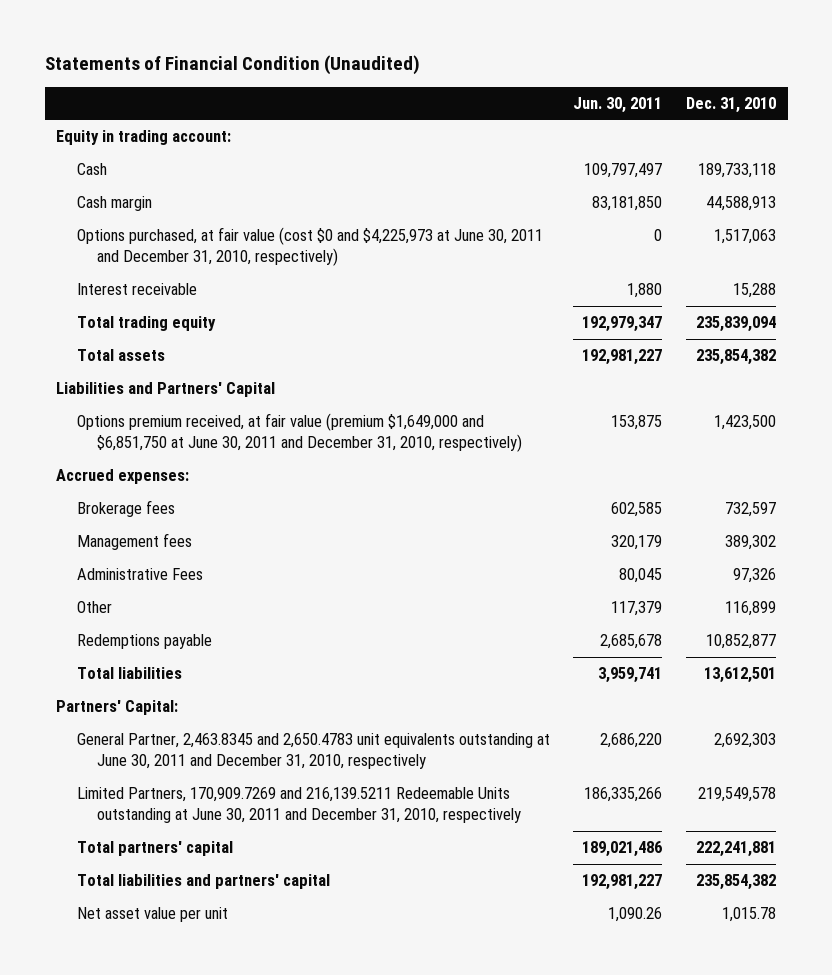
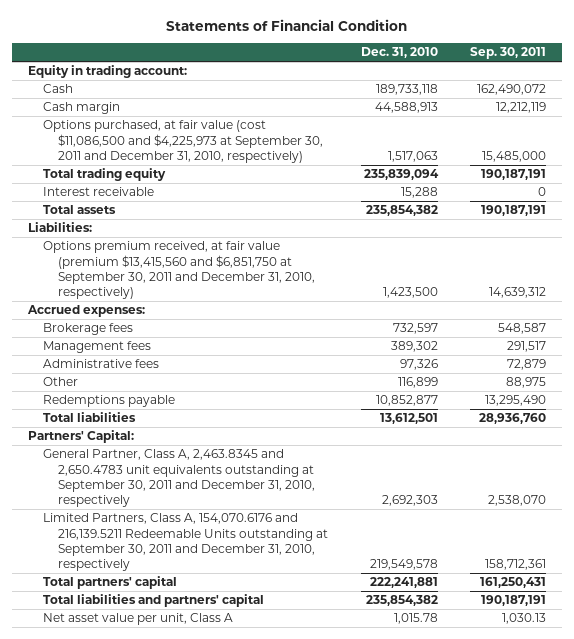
- Statements of Financial Condition (Unaudited)
+ Statements of Financial Condition
- | Jun. 30, 2011 | Dec. 31, 2010
+ | Dec. 31, 2010 | Sep. 30, 2011
- Options purchased, at fair value (cost $0 and $4,225,973 at June 30, 2011 and December 31, 2010, respectively) | 0 | 1,517,063
+ Options purchased, at fair value (cost $11,086,500 and $4,225,973 at September 30, 2011 and December 31, 2010, respectively) | 1,517,063 | 15,485,000
moved down: Interest receivable | 15,288 | 0
- Liabilities and Partners' Capital
- Options premium received, at fair value (premium $1,649,000 and $6,851,750 at June 30, 2011 and December 31, 2010, respectively) | 153,875 | 1,423,500
+ Liabilities:
+ Options premium received, at fair value (premium $13,415,560 and $6,851,750 at September 30, 2011 and December 31, 2010, respectively) | 1,423,500 | 14,639,312
- Administrative Fees | 80,045 | 97,326
+ Administrative fees | 97,326 | 72,879
- General Partner, 2,463.8345 and 2,650.4783 unit equivalents outstanding at June 30, 2011 and December 31, 2010, respectively | 2,686,220 | 2,692,303
- Limited Partners, 170,909.7269 and 216,139.5211 Redeemable Units outstanding at June 30, 2011 and December 31, 2010, respectively | 186,335,266 | 219,549,578
+ General Partner, Class A, 2,463.8345 and 2,650.4783 unit equivalents outstanding at September 30, 2011 and December 31, 2010, respectively | 2,692,303 | 2,538,070
+ Limited Partners, Class A, 154,070.6176 and 216,139.5211 Redeemable Units outstanding at September 30, 2011 and December 31, 2010, respectively | 219,549,578 | 158,712,361
- Net asset value per unit | 1,090.26 | 1,015.78
+ Net asset value per unit, Class A | 1,015.78 | 1,030.13

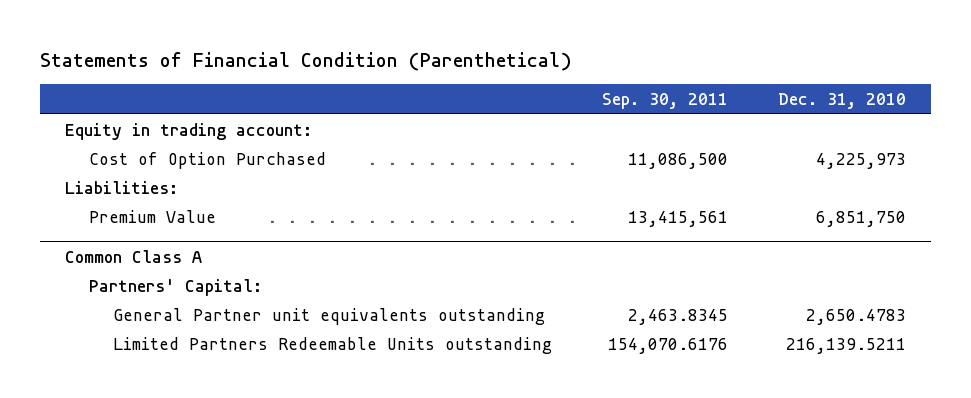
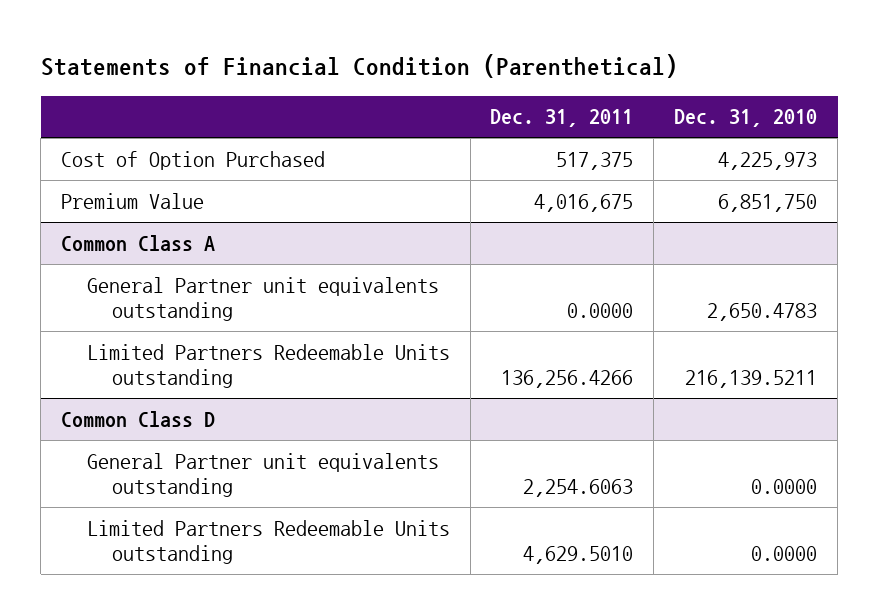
- | Sep. 30, 2011 | Dec. 31, 2010
+ | Dec. 31, 2011 | Dec. 31, 2010
- Equity in trading account:
- Liabilities:
@ Common Class A
- Partners' Capital:
+ Common Class D
+ General Partner unit equivalents outstanding | 2,254.6063 | 0.0000
+ Limited Partners Redeemable Units outstanding | 4,629.5010 | 0.0000

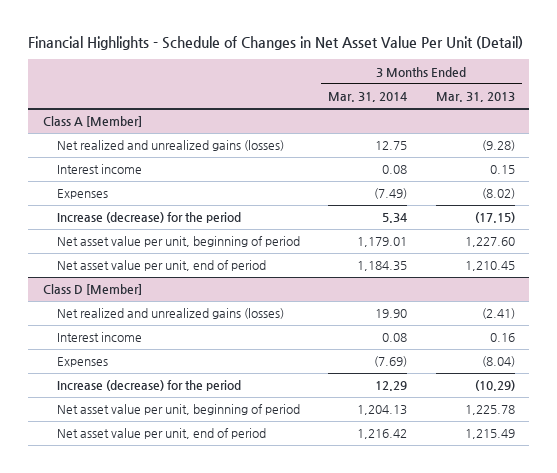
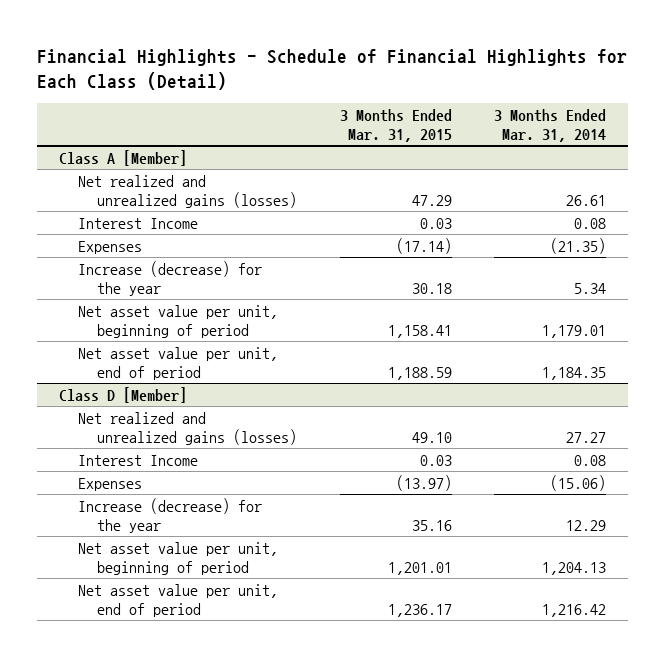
- Financial Highlights - Schedule of Changes in Net Asset Value Per Unit (Detail)
+ Financial Highlights - Schedule of Financial Highlights for Each Class (Detail)
- | 3 Months Ended Mar. 31, 2014 | 3 Months Ended Mar. 31, 2013
+ | 3 Months Ended Mar. 31, 2015 | 3 Months Ended Mar. 31, 2014
@ Class A [Member]
- Net realized and unrealized gains (losses) | 12.75 | (9.28)
- Interest income | 0.08 | 0.15
- Expenses | (7.49) | (8.02)
- Increase (decrease) for the period | 5.34 | (17.15)
+ Net realized and unrealized gains (losses) | 47.29 | 26.61
+ Interest Income | 0.03 | 0.08
+ Expenses | (17.14) | (21.35)
+ Increase (decrease) for the year | 30.18 | 5.34
@ Class D [Member]
- Net realized and unrealized gains (losses) | 19.90 | (2.41)
- Interest income | 0.08 | 0.16
- Expenses | (7.69) | (8.04)
- Increase (decrease) for the period | 12.29 | (10.29)
+ Net realized and unrealized gains (losses) | 49.10 | 27.27
+ Interest Income | 0.03 | 0.08
+ Expenses | (13.97) | (15.06)
+ Increase (decrease) for the year | 35.16 | 12.29

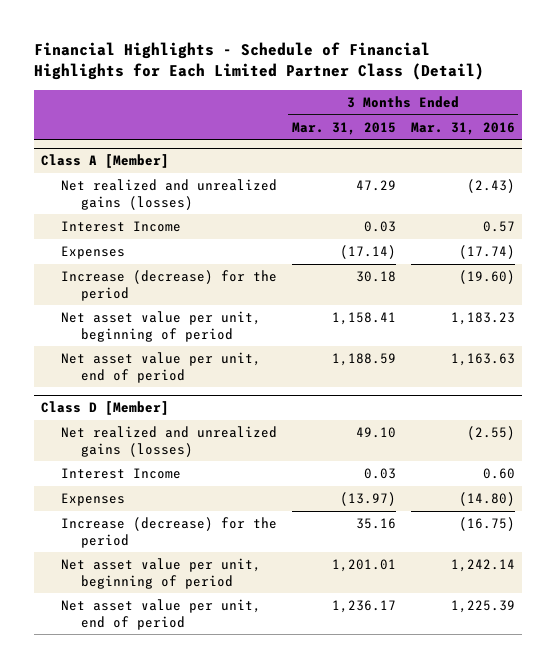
- Financial Highlights - Schedule of Financial Highlights for Each Class (Detail)
+ Financial Highlights - Schedule of Financial Highlights for Each Limited Partner Class (Detail)
- | 3 Months Ended Mar. 31, 2015 | 3 Months Ended Mar. 31, 2014
+ | 3 Months Ended Mar. 31, 2015 | 3 Months Ended Mar. 31, 2016
@ Class A [Member]
- Increase (decrease) for the year | 30.18 | 5.34
+ Increase (decrease) for the period | 30.18 | (19.60)
@ Class D [Member]
- Increase (decrease) for the year | 35.16 | 12.29
+ Increase (decrease) for the period | 35.16 | (16.75)

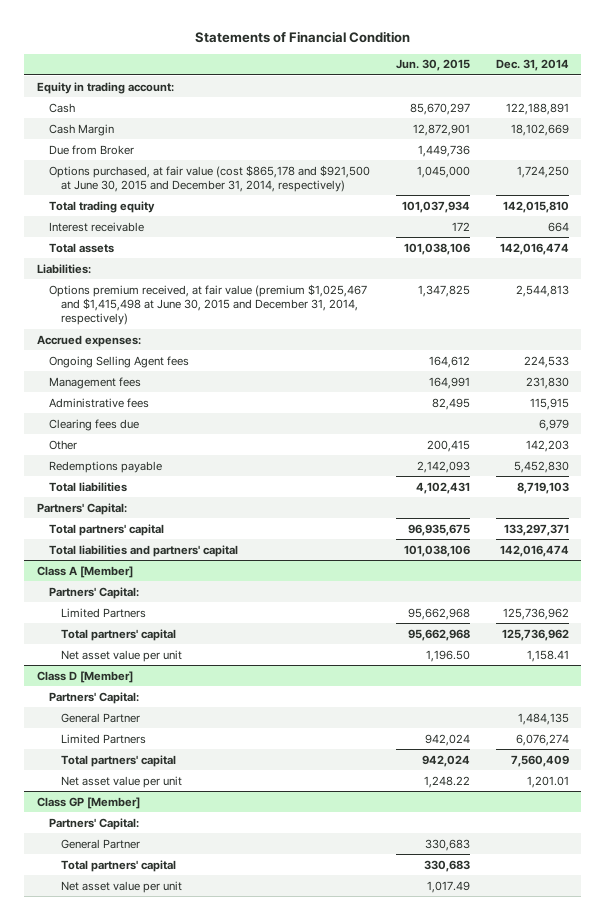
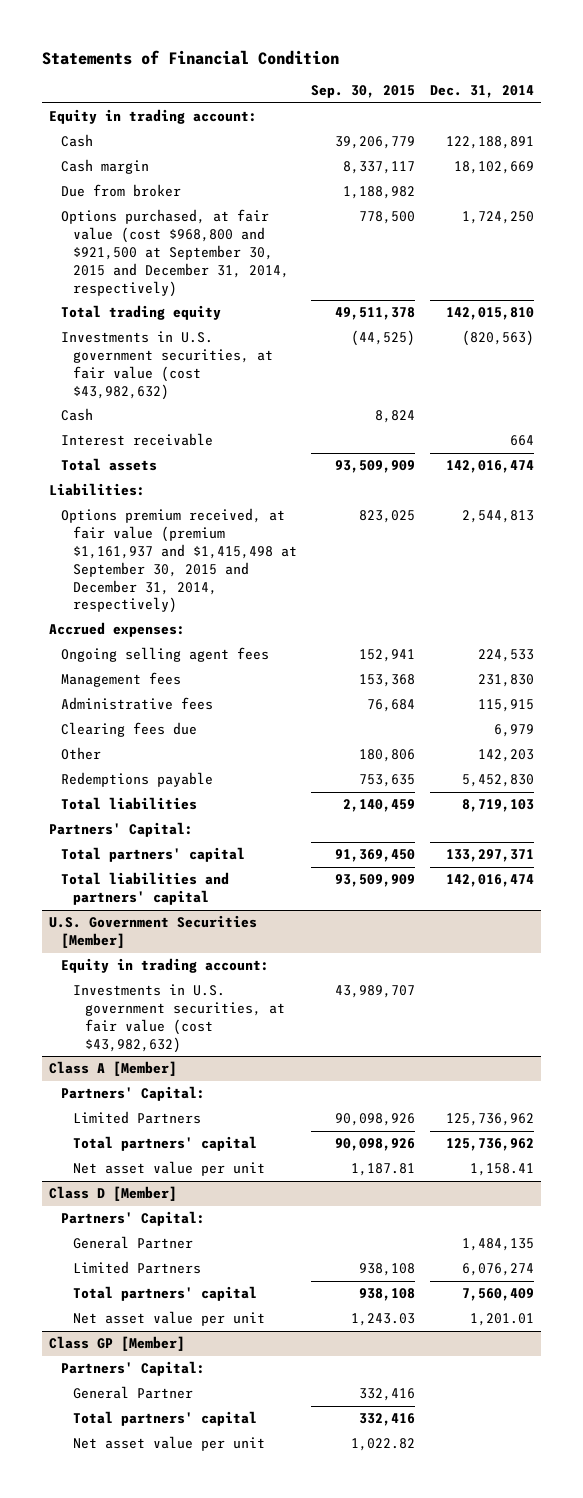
- | Jun. 30, 2015 | Dec. 31, 2014
+ | Sep. 30, 2015 | Dec. 31, 2014
- Cash Margin | 12,872,901 | 18,102,669
- Due from Broker | 1,449,736 |
- Options purchased, at fair value (cost $865,178 and $921,500 at June 30, 2015 and December 31, 2014, respectively) | 1,045,000 | 1,724,250
+ Cash margin | 8,337,117 | 18,102,669
+ Due from broker | 1,188,982 |
+ Options purchased, at fair value (cost $968,800 and $921,500 at September 30, 2015 and December 31, 2014, respectively) | 778,500 | 1,724,250
+ Investments in U.S. government securities, at fair value (cost $43,982,632) | (44,525) | (820,563)
+ Cash | 8,824 |
- Options premium received, at fair value (premium $1,025,467 and $1,415,498 at June 30, 2015 and December 31, 2014, respectively) | 1,347,825 | 2,544,813
+ Options premium received, at fair value (premium $1,161,937 and $1,415,498 at September 30, 2015 and December 31, 2014, respectively) | 823,025 | 2,544,813
- Ongoing Selling Agent fees | 164,612 | 224,533
+ Ongoing selling agent fees | 152,941 | 224,533
+ U.S. Government Securities [Member]
+ Equity in trading account:
+ Investments in U.S. government securities, at fair value (cost $43,982,632) | 43,989,707 |

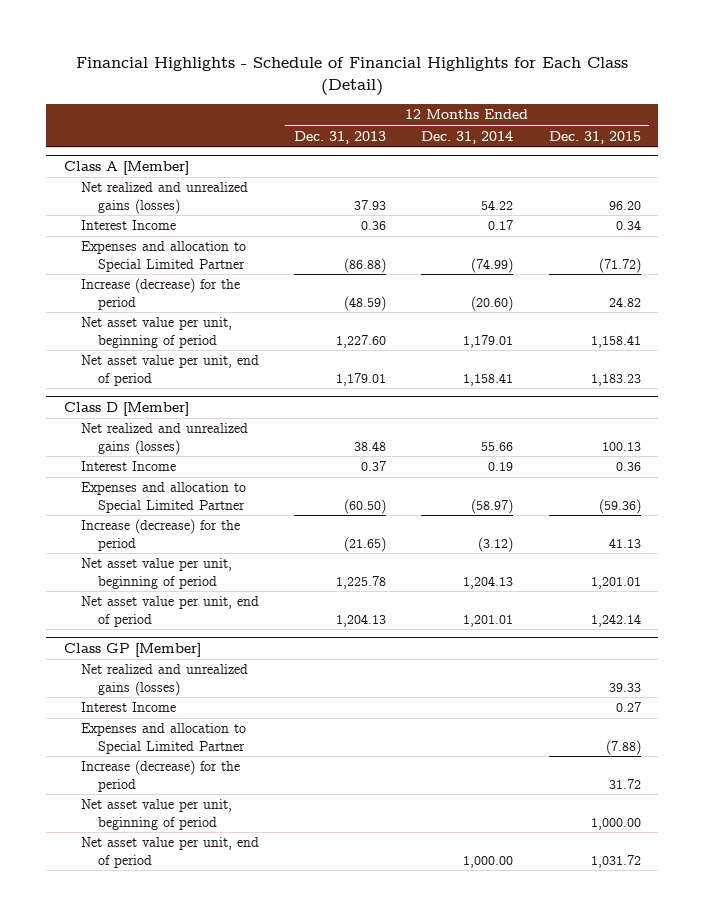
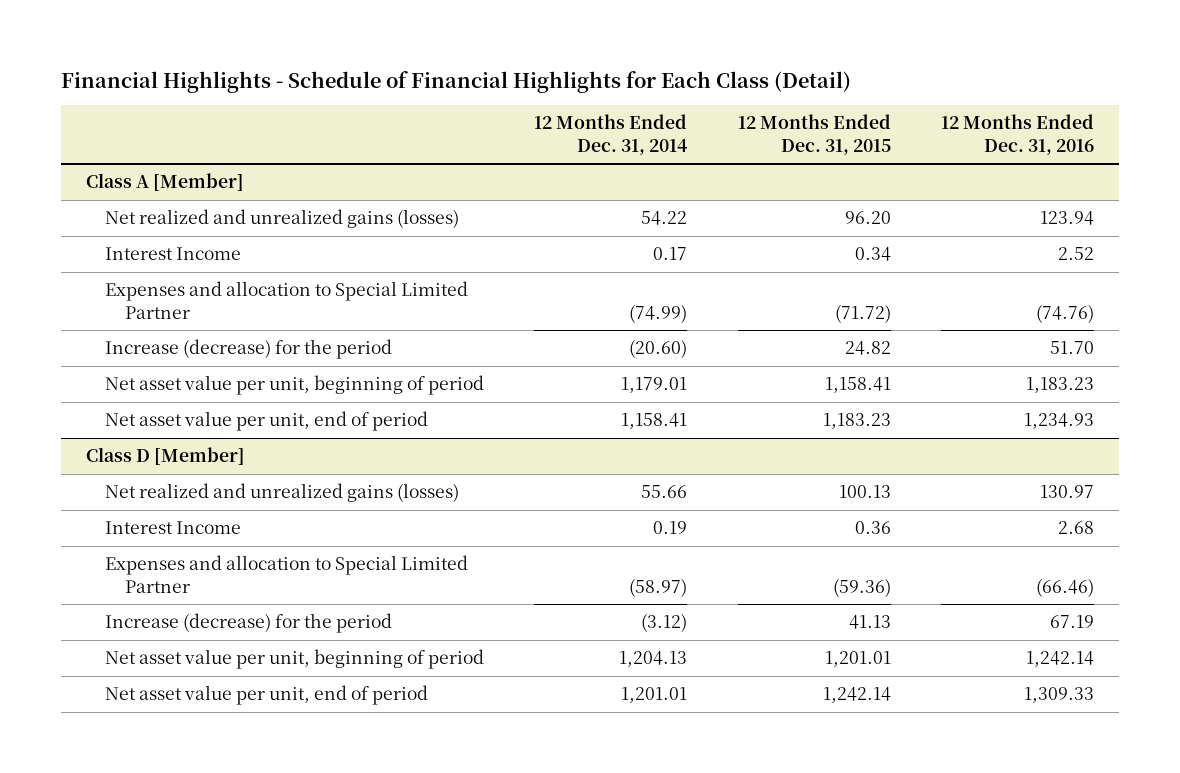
- | 12 Months Ended Dec. 31, 2013 | 12 Months Ended Dec. 31, 2014 | 12 Months Ended Dec. 31, 2015
+ | 12 Months Ended Dec. 31, 2014 | 12 Months Ended Dec. 31, 2015 | 12 Months Ended Dec. 31, 2016
- Class GP [Member]
- Net realized and unrealized gains (losses) | | | 39.33
- Interest Income | | | 0.27
- Expenses and allocation to Special Limited Partner | | | (7.88)
- Increase (decrease) for the period | | | 31.72
- Net asset value per unit, beginning of period | | | 1,000.00
- Net asset value per unit, end of period | | 1,000.00 | 1,031.72

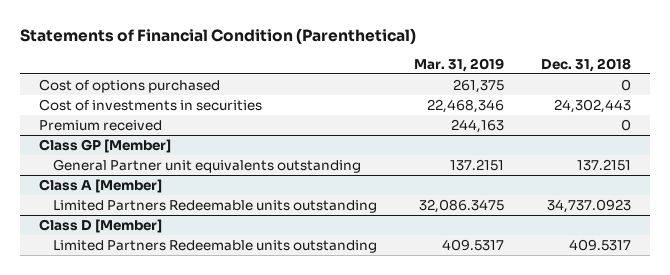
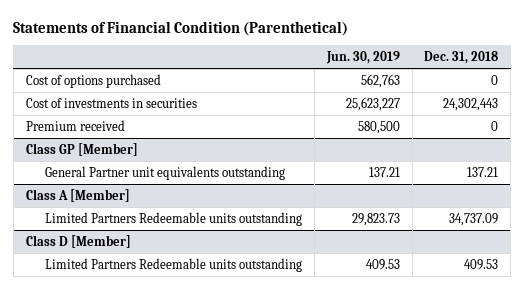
- | Mar. 31, 2019 | Dec. 31, 2018
+ | Jun. 30, 2019 | Dec. 31, 2018
@ Class GP [Member]
- General Partner unit equivalents outstanding | 137.2151 | 137.2151
+ General Partner unit equivalents outstanding | 137.21 | 137.21
@ Class A [Member]
- Limited Partners Redeemable units outstanding | 32,086.3475 | 34,737.0923
+ Limited Partners Redeemable units outstanding | 29,823.73 | 34,737.09
@ Class D [Member]
- Limited Partners Redeemable units outstanding | 409.5317 | 409.5317
+ Limited Partners Redeemable units outstanding | 409.53 | 409.53

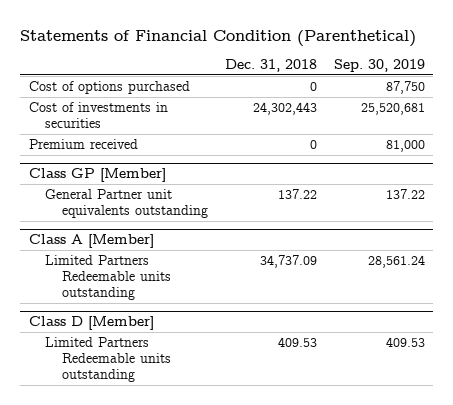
- | Jun. 30, 2019 | Dec. 31, 2018
+ | Dec. 31, 2018 | Sep. 30, 2019
@ Class GP [Member]
- General Partner unit equivalents outstanding | 137.21 | 137.21
+ General Partner unit equivalents outstanding | 137.22 | 137.22

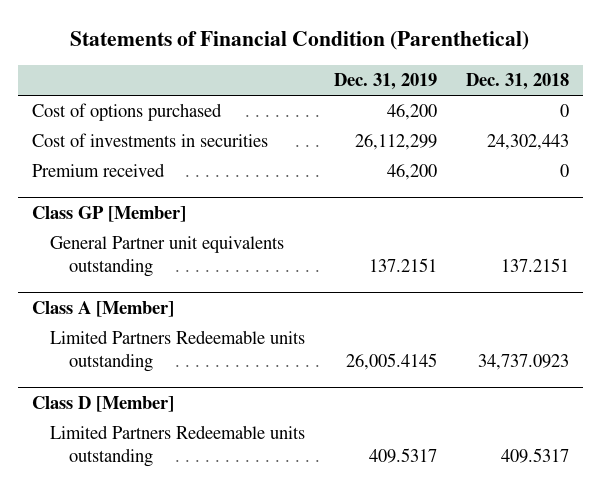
- | Dec. 31, 2018 | Sep. 30, 2019
+ | Dec. 31, 2019 | Dec. 31, 2018
@ Class GP [Member]
- General Partner unit equivalents outstanding | 137.22 | 137.22
+ General Partner unit equivalents outstanding | 137.2151 | 137.2151
@ Class A [Member]
- Limited Partners Redeemable units outstanding | 34,737.09 | 28,561.24
+ Limited Partners Redeemable units outstanding | 26,005.4145 | 34,737.0923
@ Class D [Member]
- Limited Partners Redeemable units outstanding | 409.53 | 409.53
+ Limited Partners Redeemable units outstanding | 409.5317 | 409.5317

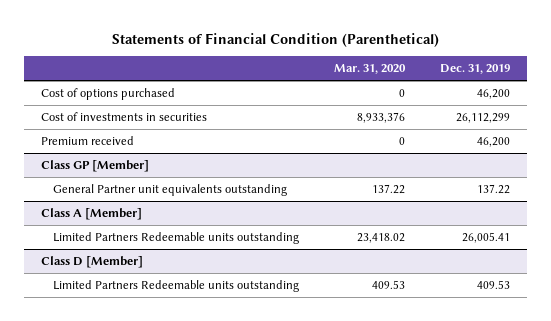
- | Dec. 31, 2019 | Dec. 31, 2018
+ | Mar. 31, 2020 | Dec. 31, 2019
@ Class GP [Member]
- General Partner unit equivalents outstanding | 137.2151 | 137.2151
+ General Partner unit equivalents outstanding | 137.22 | 137.22
@ Class A [Member]
- Limited Partners Redeemable units outstanding | 26,005.4145 | 34,737.0923
+ Limited Partners Redeemable units outstanding | 23,418.02 | 26,005.41
@ Class D [Member]
- Limited Partners Redeemable units outstanding | 409.5317 | 409.5317
+ Limited Partners Redeemable units outstanding | 409.53 | 409.53

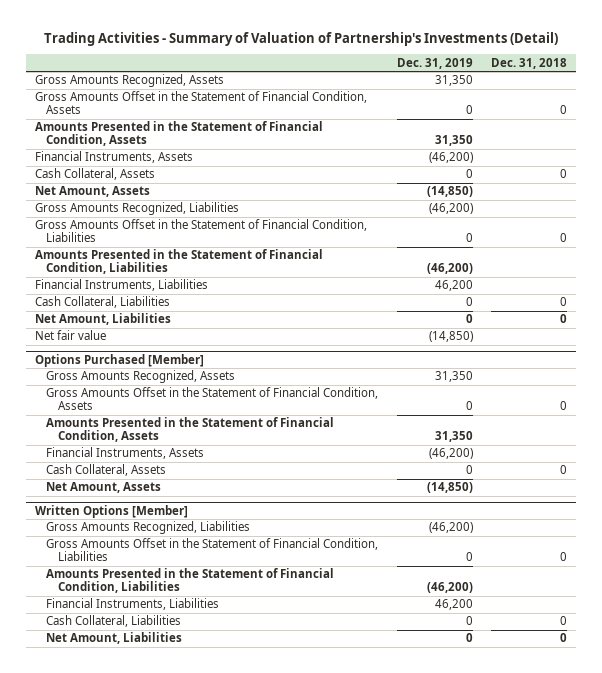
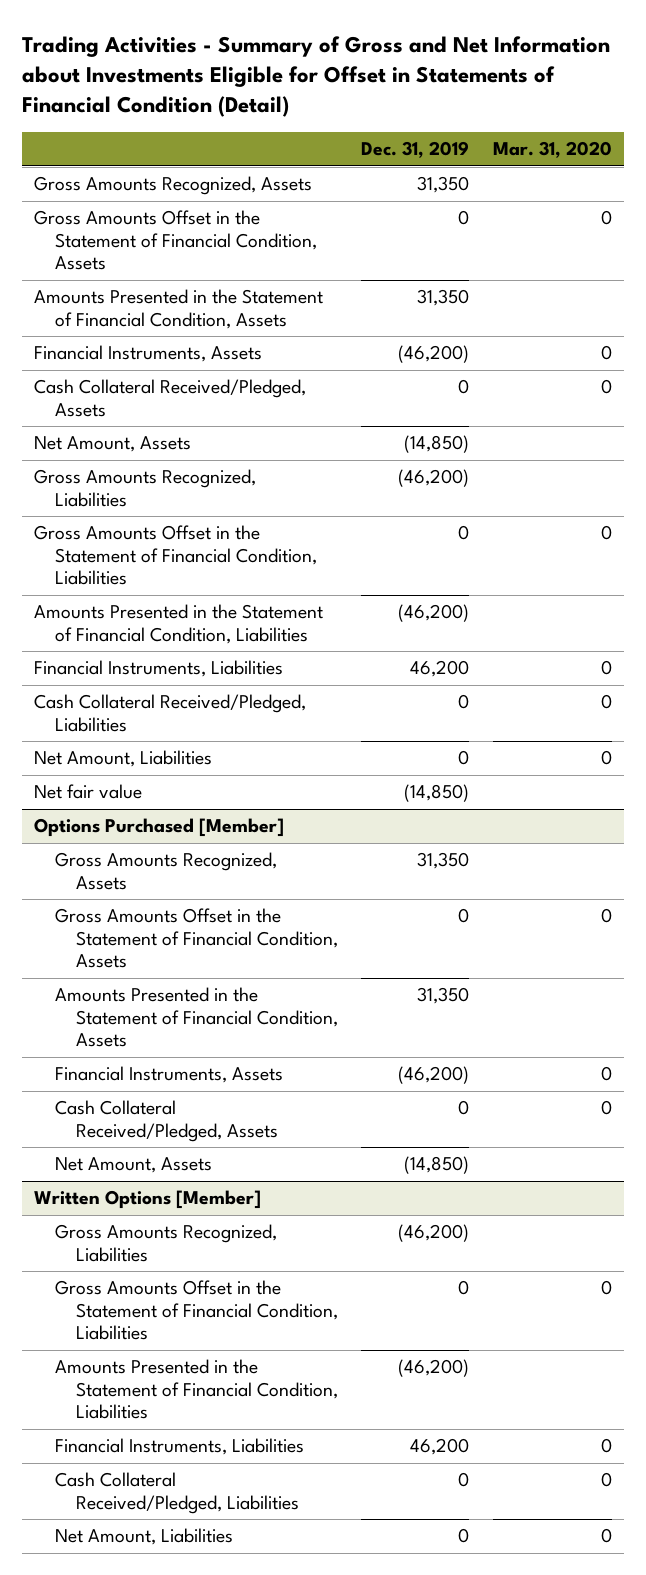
- Trading Activities - Summary of Valuation of Partnership's Investments (Detail)
+ Trading Activities - Summary of Gross and Net Information about Investments Eligible for Offset in Statements of Financial Condition (Detail)
- | Dec. 31, 2019 | Dec. 31, 2018
+ | Dec. 31, 2019 | Mar. 31, 2020
- Cash Collateral, Assets | 0 | 0
+ Cash Collateral Received/Pledged, Assets | 0 | 0
- Cash Collateral, Liabilities | 0 | 0
+ Cash Collateral Received/Pledged, Liabilities | 0 | 0
@ Options Purchased [Member]
- Cash Collateral, Assets | 0 | 0
+ Cash Collateral Received/Pledged, Assets | 0 | 0
@ Written Options [Member]
- Cash Collateral, Liabilities | 0 | 0
+ Cash Collateral Received/Pledged, Liabilities | 0 | 0

